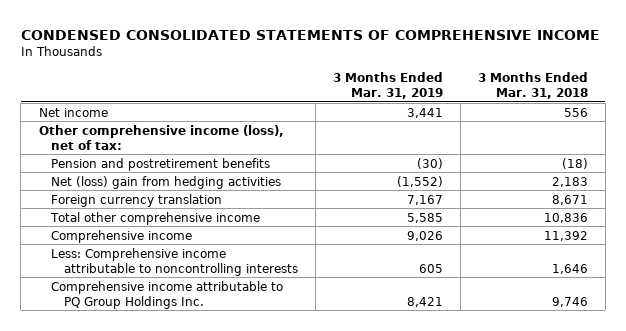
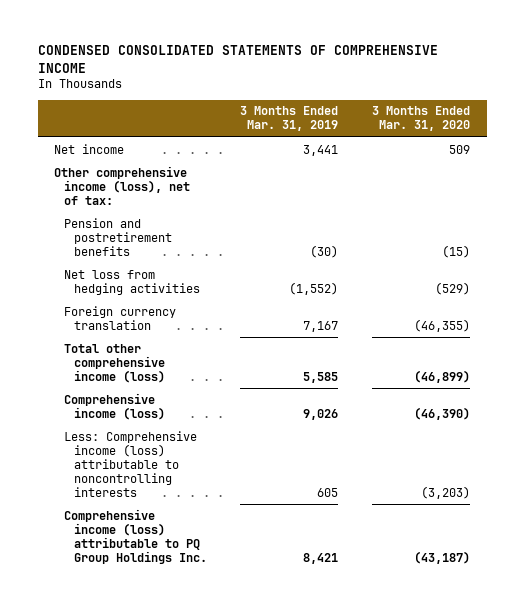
- | 3 Months Ended Mar. 31, 2019 | 3 Months Ended Mar. 31, 2018
+ | 3 Months Ended Mar. 31, 2019 | 3 Months Ended Mar. 31, 2020
- Net (loss) gain from hedging activities | (1,552) | 2,183
+ Net loss from hedging activities | (1,552) | (529)
- Total other comprehensive income | 5,585 | 10,836
- Comprehensive income | 9,026 | 11,392
- Less: Comprehensive income attributable to noncontrolling interests | 605 | 1,646
- Comprehensive income attributable to PQ Group Holdings Inc. | 8,421 | 9,746
+ Total other comprehensive income (loss) | 5,585 | (46,899)
+ Comprehensive income (loss) | 9,026 | (46,390)
+ Less: Comprehensive income (loss) attributable to noncontrolling interests | 605 | (3,203)
+ Comprehensive income (loss) attributable to PQ Group Holdings Inc. | 8,421 | (43,187)

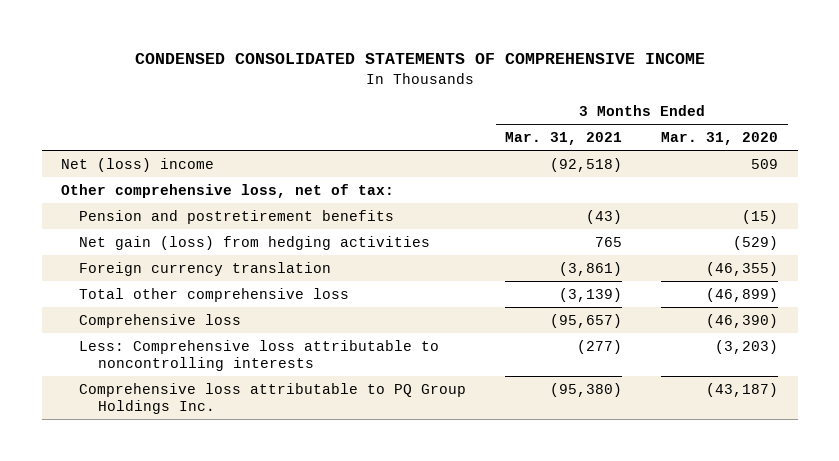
- | 3 Months Ended Mar. 31, 2019 | 3 Months Ended Mar. 31, 2020
+ | 3 Months Ended Mar. 31, 2021 | 3 Months Ended Mar. 31, 2020
- Net income | 3,441 | 509
- Other comprehensive income (loss), net of tax:
+ Net (loss) income | (92,518) | 509
+ Other comprehensive loss, net of tax:
- Net loss from hedging activities | (1,552) | (529)
+ Net gain (loss) from hedging activities | 765 | (529)
- Total other comprehensive income (loss) | 5,585 | (46,899)
- Comprehensive income (loss) | 9,026 | (46,390)
- Less: Comprehensive income (loss) attributable to noncontrolling interests | 605 | (3,203)
- Comprehensive income (loss) attributable to PQ Group Holdings Inc. | 8,421 | (43,187)
+ Total other comprehensive loss | (3,139) | (46,899)
+ Comprehensive loss | (95,657) | (46,390)
+ Less: Comprehensive loss attributable to noncontrolling interests | (277) | (3,203)
+ Comprehensive loss attributable to PQ Group Holdings Inc. | (95,380) | (43,187)

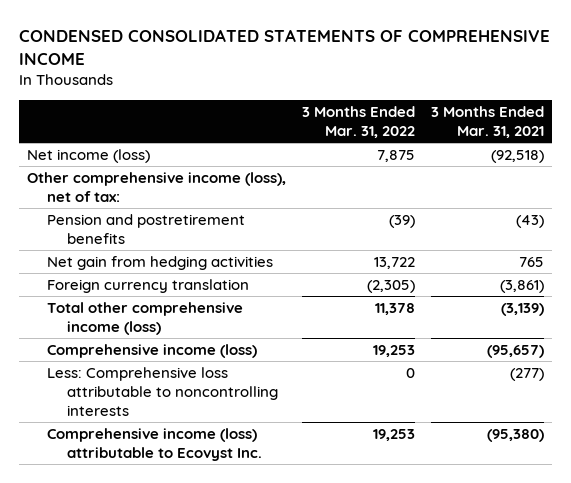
- | 3 Months Ended Mar. 31, 2021 | 3 Months Ended Mar. 31, 2020
+ | 3 Months Ended Mar. 31, 2022 | 3 Months Ended Mar. 31, 2021
- Net (loss) income | (92,518) | 509
- Other comprehensive loss, net of tax:
+ Net income (loss) | 7,875 | (92,518)
+ Other comprehensive income (loss), net of tax:
- Net gain (loss) from hedging activities | 765 | (529)
+ Net gain from hedging activities | 13,722 | 765
- Total other comprehensive loss | (3,139) | (46,899)
- Comprehensive loss | (95,657) | (46,390)
+ Total other comprehensive income (loss) | 11,378 | (3,139)
+ Comprehensive income (loss) | 19,253 | (95,657)
- Comprehensive loss attributable to PQ Group Holdings Inc. | (95,380) | (43,187)
+ Comprehensive income (loss) attributable to Ecovyst Inc. | 19,253 | (95,380)

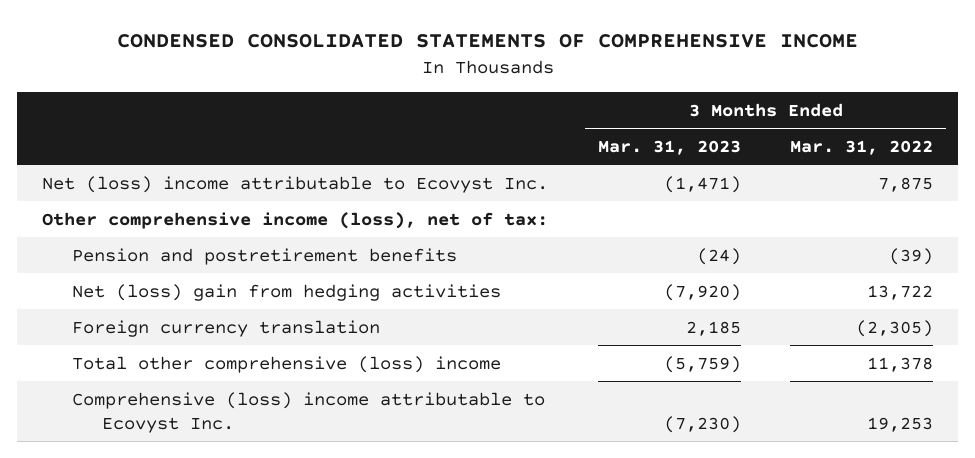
- | 3 Months Ended Mar. 31, 2022 | 3 Months Ended Mar. 31, 2021
+ | 3 Months Ended Mar. 31, 2023 | 3 Months Ended Mar. 31, 2022
- Net income (loss) | 7,875 | (92,518)
+ Net (loss) income attributable to Ecovyst Inc. | (1,471) | 7,875
- Net gain from hedging activities | 13,722 | 765
+ Net (loss) gain from hedging activities | (7,920) | 13,722
- Total other comprehensive income (loss) | 11,378 | (3,139)
- Comprehensive income (loss) | 19,253 | (95,657)
- Less: Comprehensive loss attributable to noncontrolling interests | 0 | (277)
- Comprehensive income (loss) attributable to Ecovyst Inc. | 19,253 | (95,380)
+ Total other comprehensive (loss) income | (5,759) | 11,378
+ Comprehensive (loss) income attributable to Ecovyst Inc. | (7,230) | 19,253

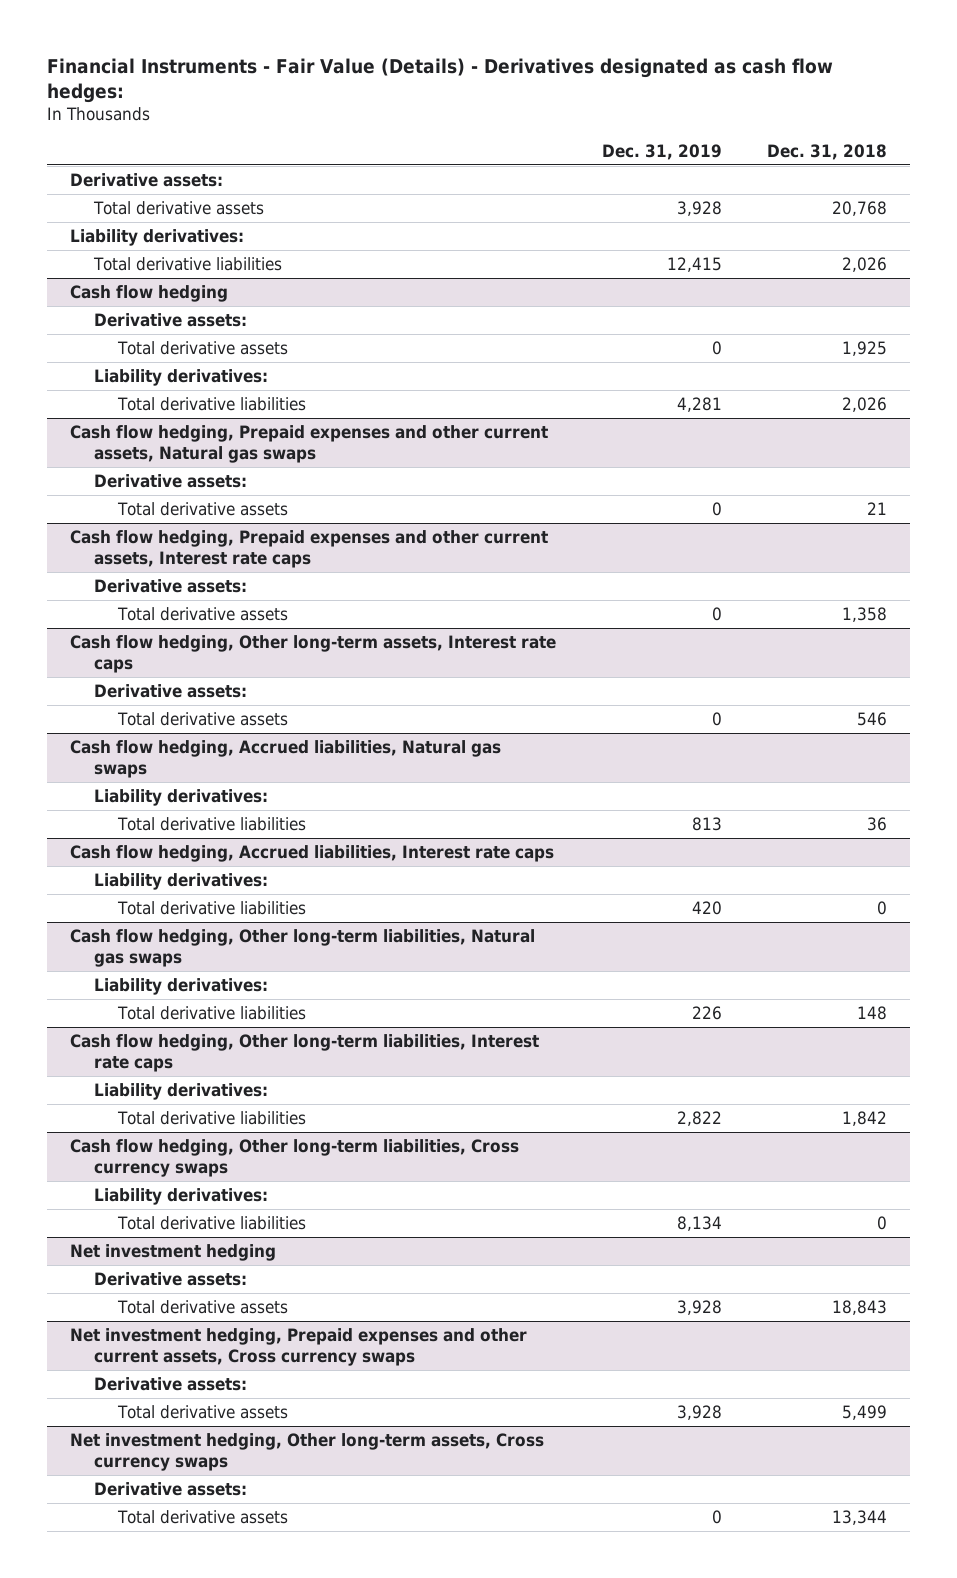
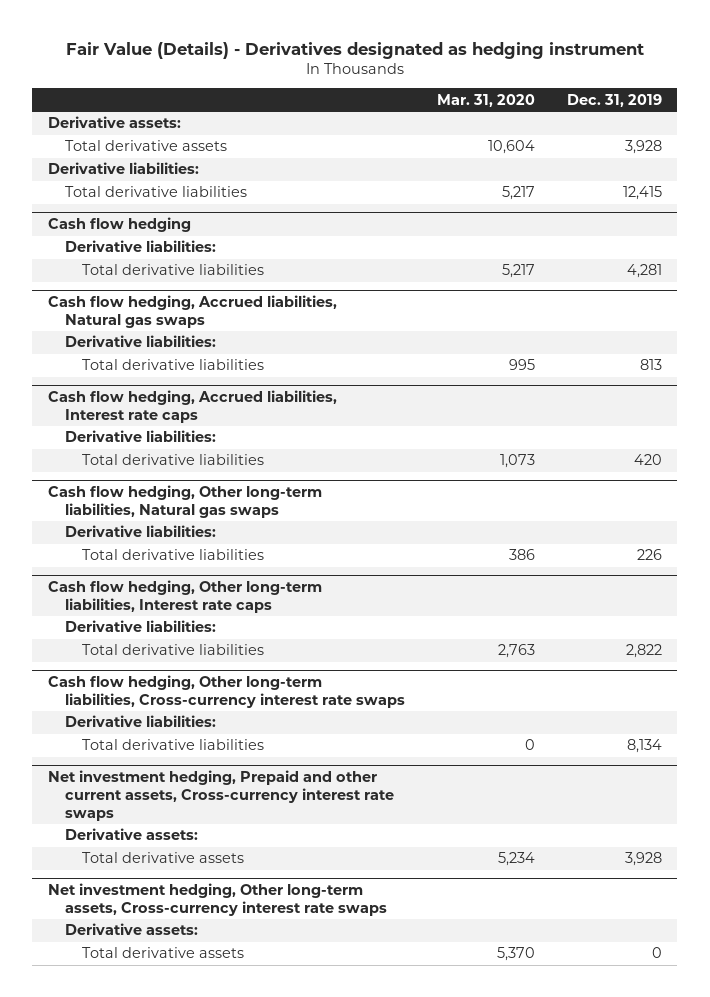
- Financial Instruments - Fair Value (Details) - Derivatives designated as cash flow hedges:
+ Fair Value (Details) - Derivatives designated as hedging instrument
- | Dec. 31, 2019 | Dec. 31, 2018
+ | Mar. 31, 2020 | Dec. 31, 2019
- Liability derivatives:
+ Derivative liabilities:
@ Cash flow hedging
- Derivative assets:
- Total derivative assets | 0 | 1,925
- Liability derivatives:
+ Derivative liabilities:
- Cash flow hedging, Prepaid expenses and other current assets, Natural gas swaps
- Derivative assets:
- Total derivative assets | 0 | 21
- Cash flow hedging, Prepaid expenses and other current assets, Interest rate caps
- Derivative assets:
- Total derivative assets | 0 | 1,358
- Cash flow hedging, Other long-term assets, Interest rate caps
- Derivative assets:
- Total derivative assets | 0 | 546
@ Cash flow hedging, Accrued liabilities, Natural gas swaps
- Liability derivatives:
+ Derivative liabilities:
@ Cash flow hedging, Accrued liabilities, Interest rate caps
- Liability derivatives:
+ Derivative liabilities:
@ Cash flow hedging, Other long-term liabilities, Natural gas swaps
- Liability derivatives:
+ Derivative liabilities:
@ Cash flow hedging, Other long-term liabilities, Interest rate caps
- Liability derivatives:
+ Derivative liabilities:
- Cash flow hedging, Other long-term liabilities, Cross currency swaps
- Liability derivatives:
+ Cash flow hedging, Other long-term liabilities, Cross-currency interest rate swaps
+ Derivative liabilities:
- Net investment hedging
- Derivative assets:
- Total derivative assets | 3,928 | 18,843
- Net investment hedging, Prepaid expenses and other current assets, Cross currency swaps
+ Net investment hedging, Prepaid and other current assets, Cross-currency interest rate swaps
- Net investment hedging, Other long-term assets, Cross currency swaps
+ Net investment hedging, Other long-term assets, Cross-currency interest rate swaps

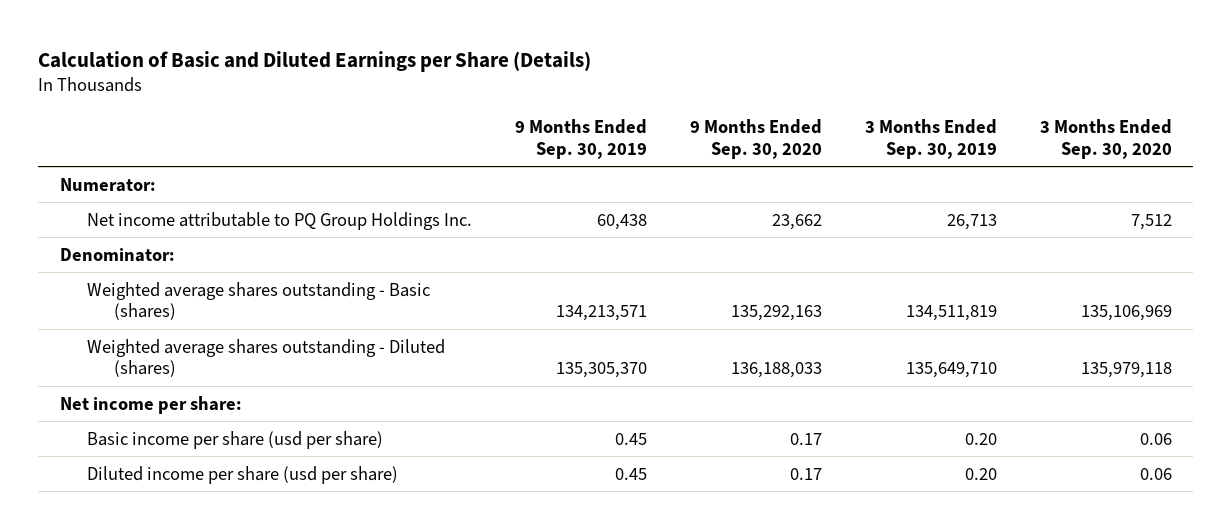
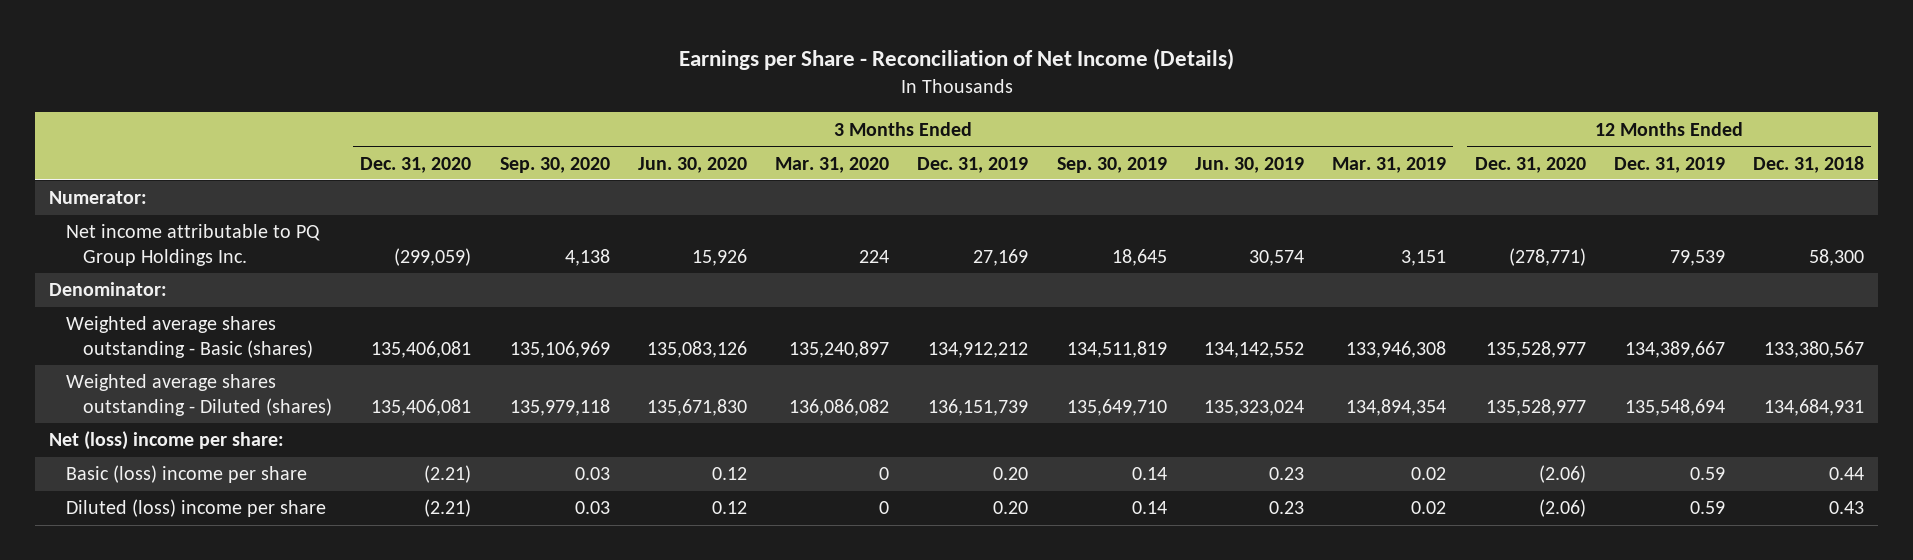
- Calculation of Basic and Diluted Earnings per Share (Details)
+ Earnings per Share - Reconciliation of Net Income (Details)
- | 9 Months Ended Sep. 30, 2019 | 9 Months Ended Sep. 30, 2020 | 3 Months Ended Sep. 30, 2019 | 3 Months Ended Sep. 30, 2020
+ | 3 Months Ended Dec. 31, 2020 | 3 Months Ended Sep. 30, 2020 | 3 Months Ended Jun. 30, 2020 | 3 Months Ended Mar. 31, 2020 | 3 Months Ended Dec. 31, 2019 | 3 Months Ended Sep. 30, 2019 | 3 Months Ended Jun. 30, 2019 | 3 Months Ended Mar. 31, 2019 | 12 Months Ended Dec. 31, 2020 | 12 Months Ended Dec. 31, 2019 | 12 Months Ended Dec. 31, 2018
- Net income attributable to PQ Group Holdings Inc. | 60,438 | 23,662 | 26,713 | 7,512
+ Net income attributable to PQ Group Holdings Inc. | (299,059) | 4,138 | 15,926 | 224 | 27,169 | 18,645 | 30,574 | 3,151 | (278,771) | 79,539 | 58,300
- Net income per share:
- Basic income per share (usd per share) | 0.45 | 0.17 | 0.20 | 0.06
- Diluted income per share (usd per share) | 0.45 | 0.17 | 0.20 | 0.06
+ Net (loss) income per share:
+ Basic (loss) income per share | (2.21) | 0.03 | 0.12 | 0 | 0.20 | 0.14 | 0.23 | 0.02 | (2.06) | 0.59 | 0.44
+ Diluted (loss) income per share | (2.21) | 0.03 | 0.12 | 0 | 0.20 | 0.14 | 0.23 | 0.02 | (2.06) | 0.59 | 0.43

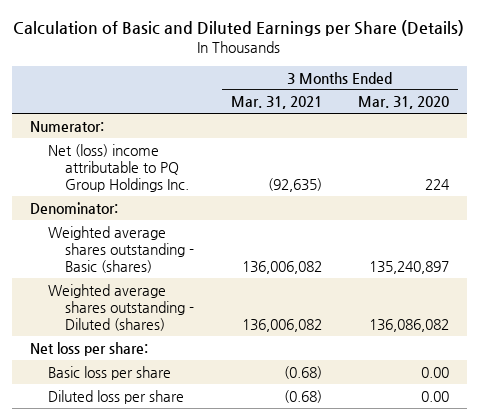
- Earnings per Share - Reconciliation of Net Income (Details)
+ Calculation of Basic and Diluted Earnings per Share (Details)
- | 3 Months Ended Dec. 31, 2020 | 3 Months Ended Sep. 30, 2020 | 3 Months Ended Jun. 30, 2020 | 3 Months Ended Mar. 31, 2020 | 3 Months Ended Dec. 31, 2019 | 3 Months Ended Sep. 30, 2019 | 3 Months Ended Jun. 30, 2019 | 3 Months Ended Mar. 31, 2019 | 12 Months Ended Dec. 31, 2020 | 12 Months Ended Dec. 31, 2019 | 12 Months Ended Dec. 31, 2018
+ | 3 Months Ended Mar. 31, 2021 | 3 Months Ended Mar. 31, 2020
- Net income attributable to PQ Group Holdings Inc. | (299,059) | 4,138 | 15,926 | 224 | 27,169 | 18,645 | 30,574 | 3,151 | (278,771) | 79,539 | 58,300
+ Net (loss) income attributable to PQ Group Holdings Inc. | (92,635) | 224
- Net (loss) income per share:
- Basic (loss) income per share | (2.21) | 0.03 | 0.12 | 0 | 0.20 | 0.14 | 0.23 | 0.02 | (2.06) | 0.59 | 0.44
- Diluted (loss) income per share | (2.21) | 0.03 | 0.12 | 0 | 0.20 | 0.14 | 0.23 | 0.02 | (2.06) | 0.59 | 0.43
+ Net loss per share:
+ Basic loss per share | (0.68) | 0.00
+ Diluted loss per share | (0.68) | 0.00

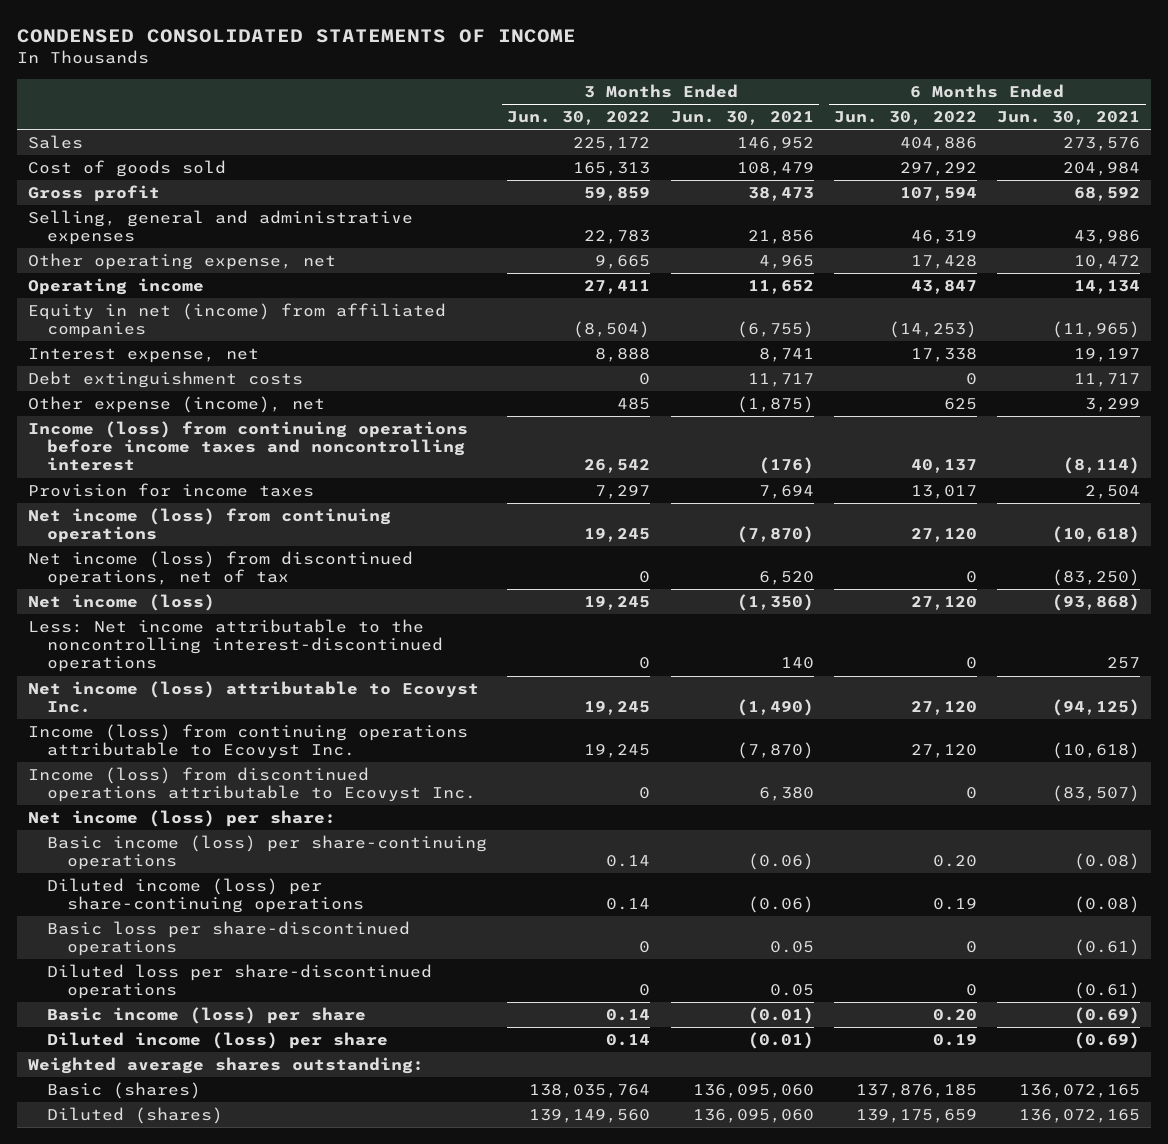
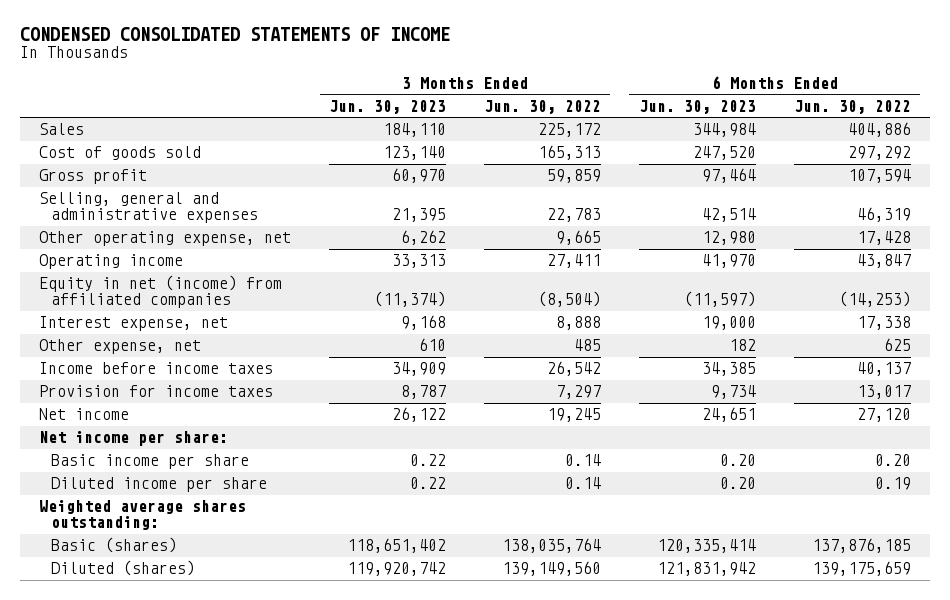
- | 3 Months Ended Jun. 30, 2022 | 3 Months Ended Jun. 30, 2021 | 6 Months Ended Jun. 30, 2022 | 6 Months Ended Jun. 30, 2021
+ | 3 Months Ended Jun. 30, 2023 | 3 Months Ended Jun. 30, 2022 | 6 Months Ended Jun. 30, 2023 | 6 Months Ended Jun. 30, 2022
- Debt extinguishment costs | 0 | 11,717 | 0 | 11,717
- Other expense (income), net | 485 | (1,875) | 625 | 3,299
- Income (loss) from continuing operations before income taxes and noncontrolling interest | 26,542 | (176) | 40,137 | (8,114)
+ Other expense, net | 610 | 485 | 182 | 625
+ Income before income taxes | 34,909 | 26,542 | 34,385 | 40,137
- Net income (loss) from continuing operations | 19,245 | (7,870) | 27,120 | (10,618)
- Net income (loss) from discontinued operations, net of tax | 0 | 6,520 | 0 | (83,250)
- Net income (loss) | 19,245 | (1,350) | 27,120 | (93,868)
- Less: Net income attributable to the noncontrolling interest-discontinued operations | 0 | 140 | 0 | 257
- Net income (loss) attributable to Ecovyst Inc. | 19,245 | (1,490) | 27,120 | (94,125)
- Income (loss) from continuing operations attributable to Ecovyst Inc. | 19,245 | (7,870) | 27,120 | (10,618)
- Income (loss) from discontinued operations attributable to Ecovyst Inc. | 0 | 6,380 | 0 | (83,507)
- Net income (loss) per share:
- Basic income (loss) per share-continuing operations | 0.14 | (0.06) | 0.20 | (0.08)
- Diluted income (loss) per share-continuing operations | 0.14 | (0.06) | 0.19 | (0.08)
- Basic loss per share-discontinued operations | 0 | 0.05 | 0 | (0.61)
- Diluted loss per share-discontinued operations | 0 | 0.05 | 0 | (0.61)
- Basic income (loss) per share | 0.14 | (0.01) | 0.20 | (0.69)
- Diluted income (loss) per share | 0.14 | (0.01) | 0.19 | (0.69)
+ Net income | 26,122 | 19,245 | 24,651 | 27,120
+ Net income per share:
+ Basic income per share | 0.22 | 0.14 | 0.20 | 0.20
+ Diluted income per share | 0.22 | 0.14 | 0.20 | 0.19

